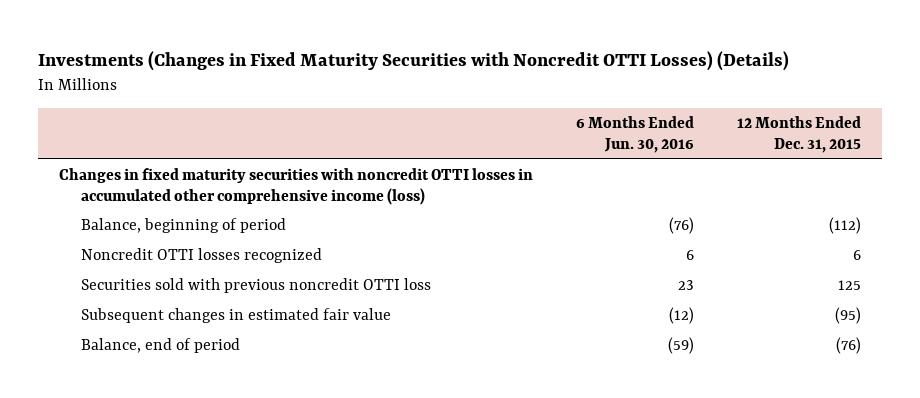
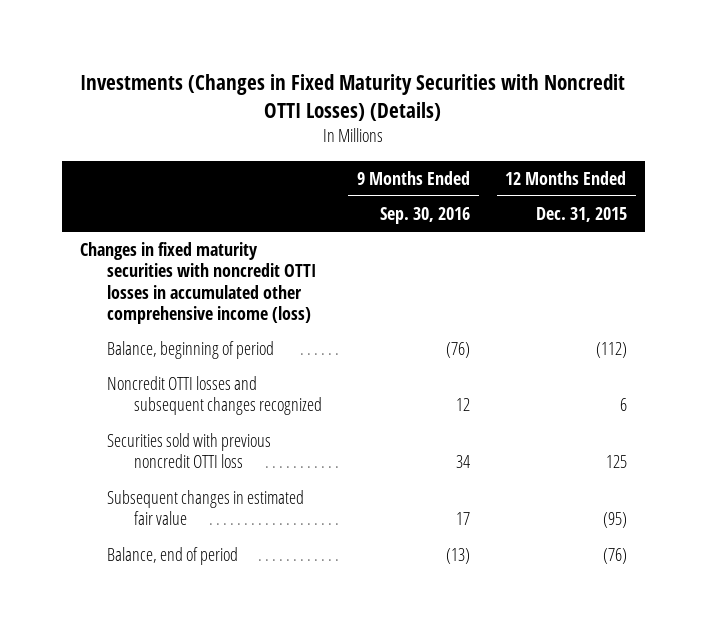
- | 6 Months Ended Jun. 30, 2016 | 12 Months Ended Dec. 31, 2015
+ | 9 Months Ended Sep. 30, 2016 | 12 Months Ended Dec. 31, 2015
- Noncredit OTTI losses recognized | 6 | 6
+ Noncredit OTTI losses and subsequent changes recognized | 12 | 6

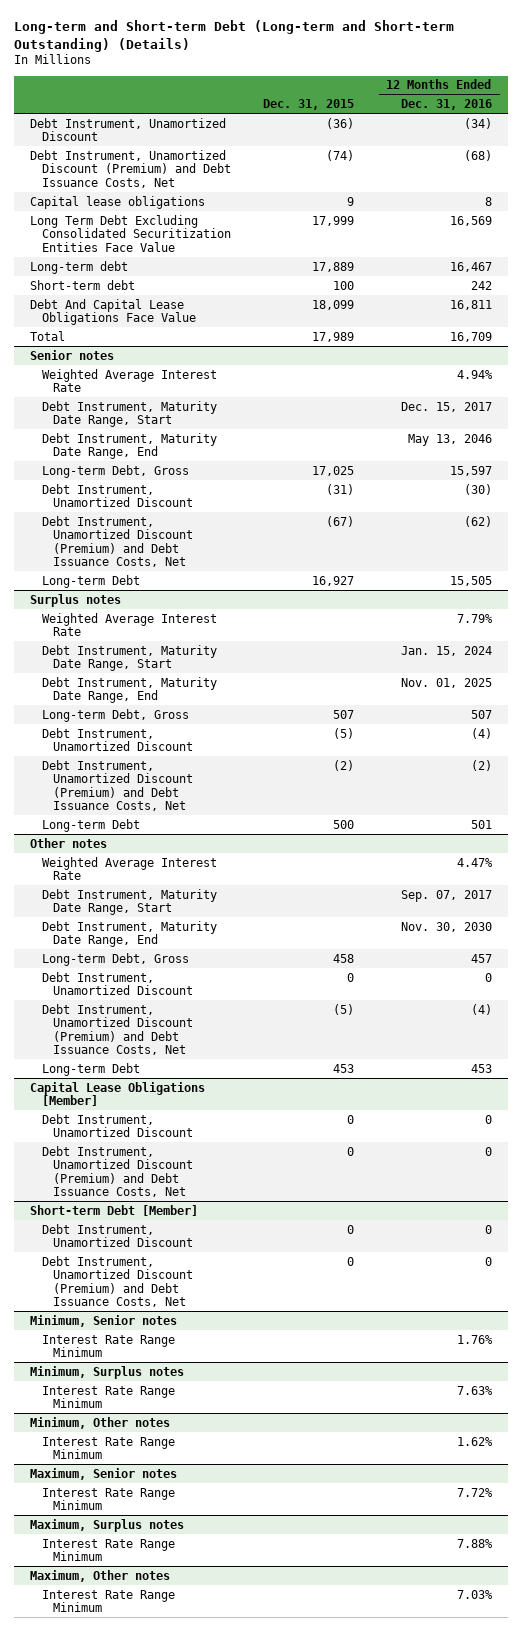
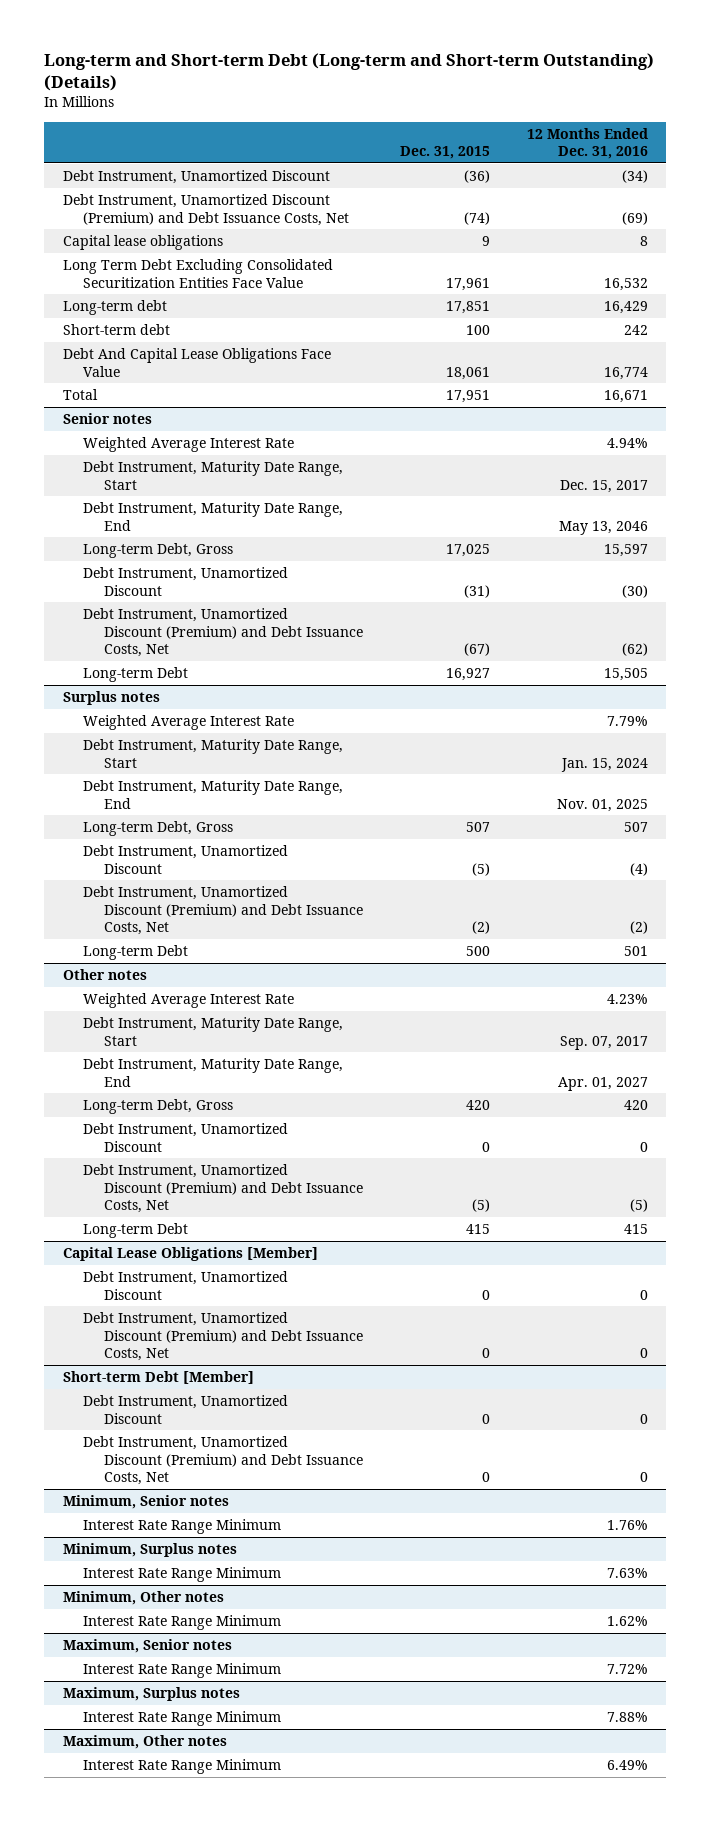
- Debt Instrument, Unamortized Discount (Premium) and Debt Issuance Costs, Net | (74) | (68)
+ Debt Instrument, Unamortized Discount (Premium) and Debt Issuance Costs, Net | (74) | (69)
- Long Term Debt Excluding Consolidated Securitization Entities Face Value | 17,999 | 16,569
- Long-term debt | 17,889 | 16,467
+ Long Term Debt Excluding Consolidated Securitization Entities Face Value | 17,961 | 16,532
+ Long-term debt | 17,851 | 16,429
- Debt And Capital Lease Obligations Face Value | 18,099 | 16,811
- Total | 17,989 | 16,709
+ Debt And Capital Lease Obligations Face Value | 18,061 | 16,774
+ Total | 17,951 | 16,671
@ Other notes
- Weighted Average Interest Rate | | 4.47%
+ Weighted Average Interest Rate | | 4.23%
- Debt Instrument, Maturity Date Range, End | | Nov. 30, 2030
- Long-term Debt, Gross | 458 | 457
+ Debt Instrument, Maturity Date Range, End | | Apr. 01, 2027
+ Long-term Debt, Gross | 420 | 420
- Debt Instrument, Unamortized Discount (Premium) and Debt Issuance Costs, Net | (5) | (4)
- Long-term Debt | 453 | 453
+ Debt Instrument, Unamortized Discount (Premium) and Debt Issuance Costs, Net | (5) | (5)
+ Long-term Debt | 415 | 415
@ Maximum, Other notes
- Interest Rate Range Minimum | | 7.03%
+ Interest Rate Range Minimum | | 6.49%

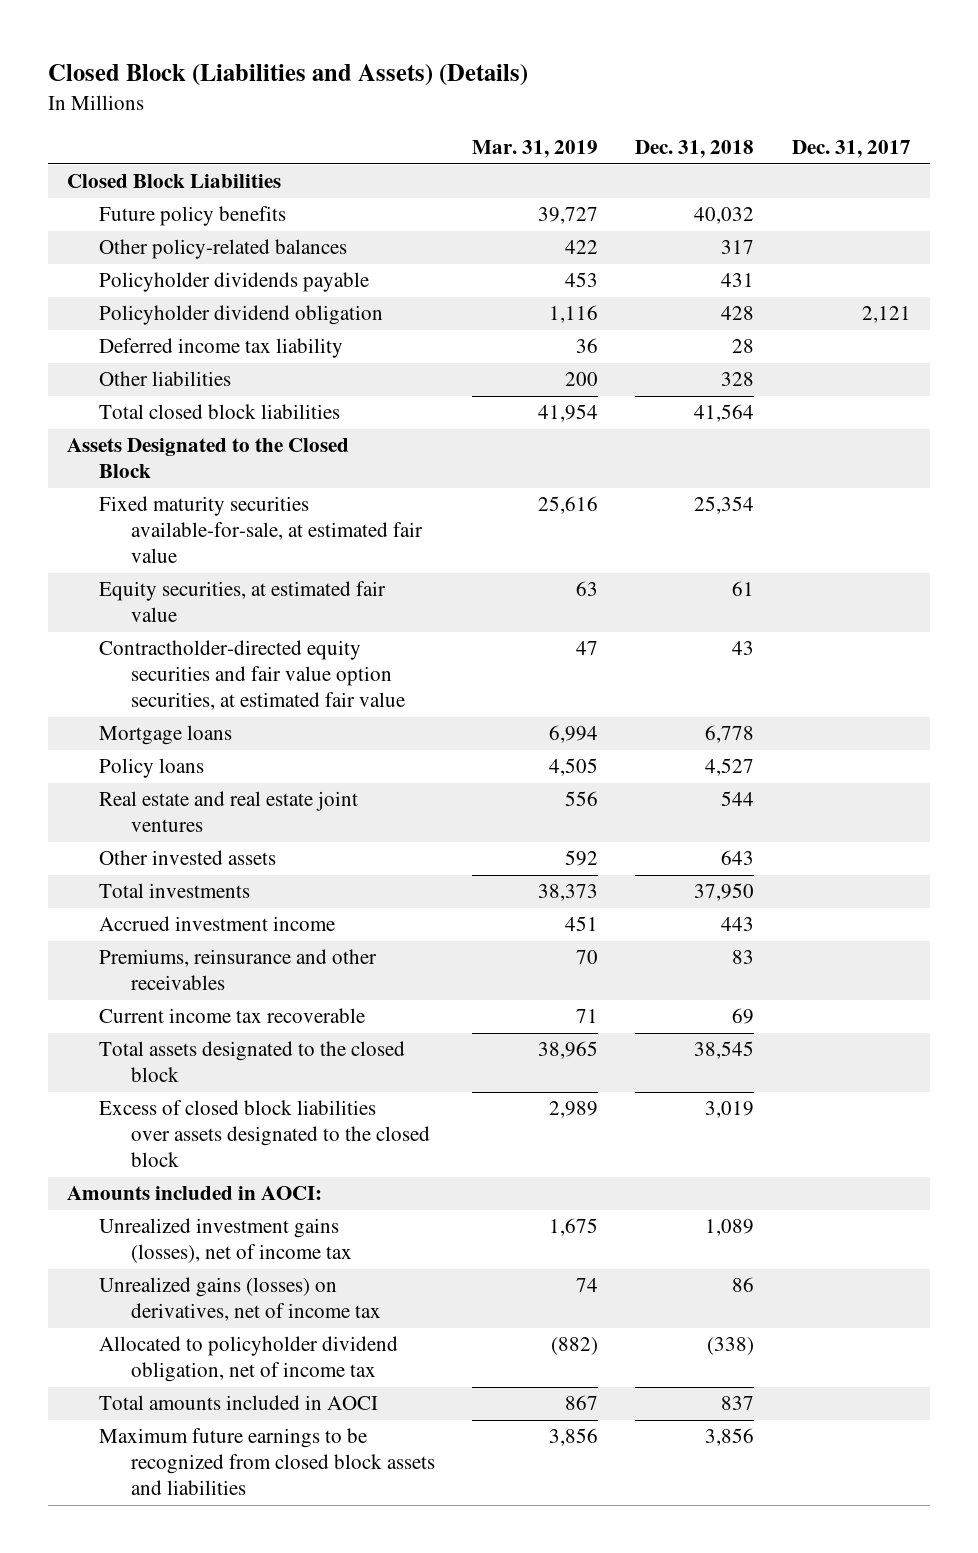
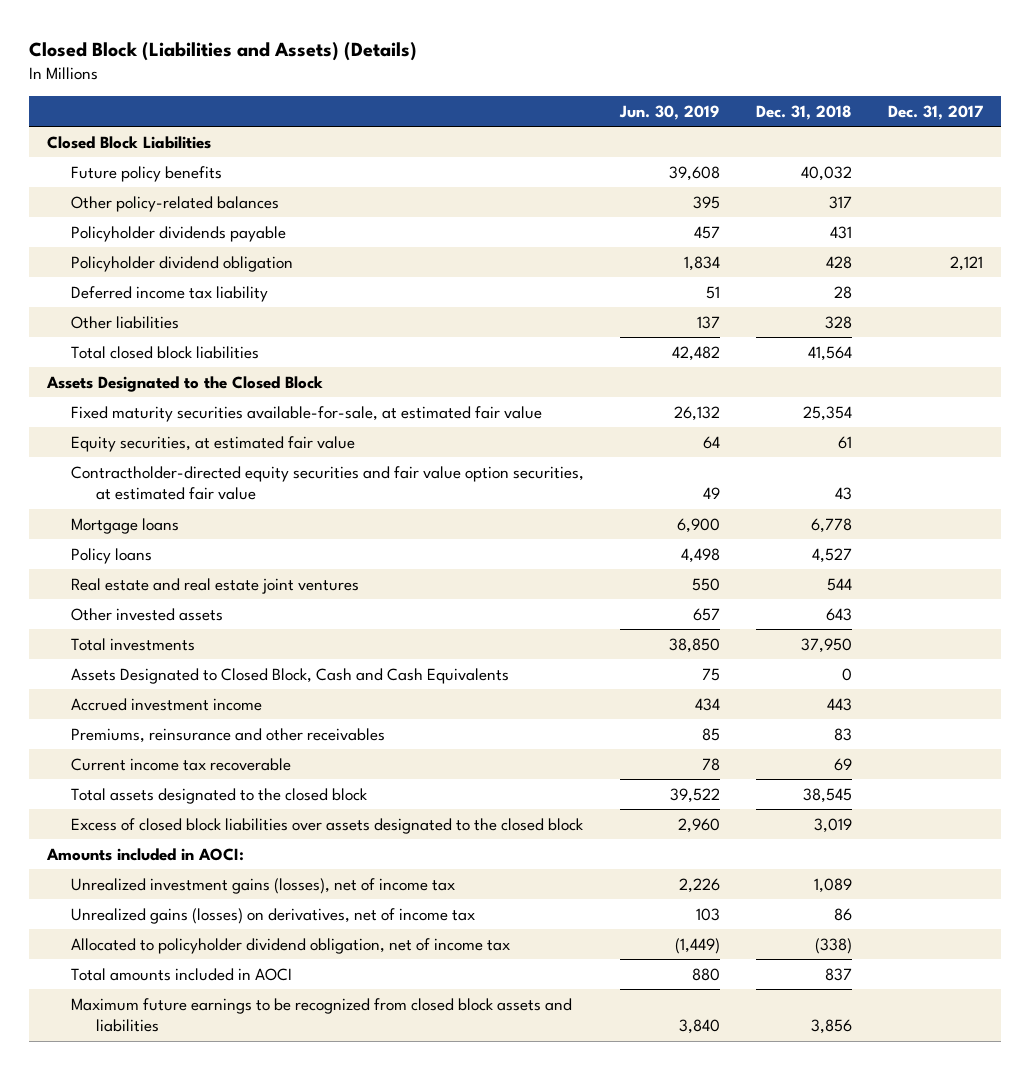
- | Mar. 31, 2019 | Dec. 31, 2018 | Dec. 31, 2017
+ | Jun. 30, 2019 | Dec. 31, 2018 | Dec. 31, 2017
+ Assets Designated to Closed Block, Cash and Cash Equivalents | 75 | 0 |

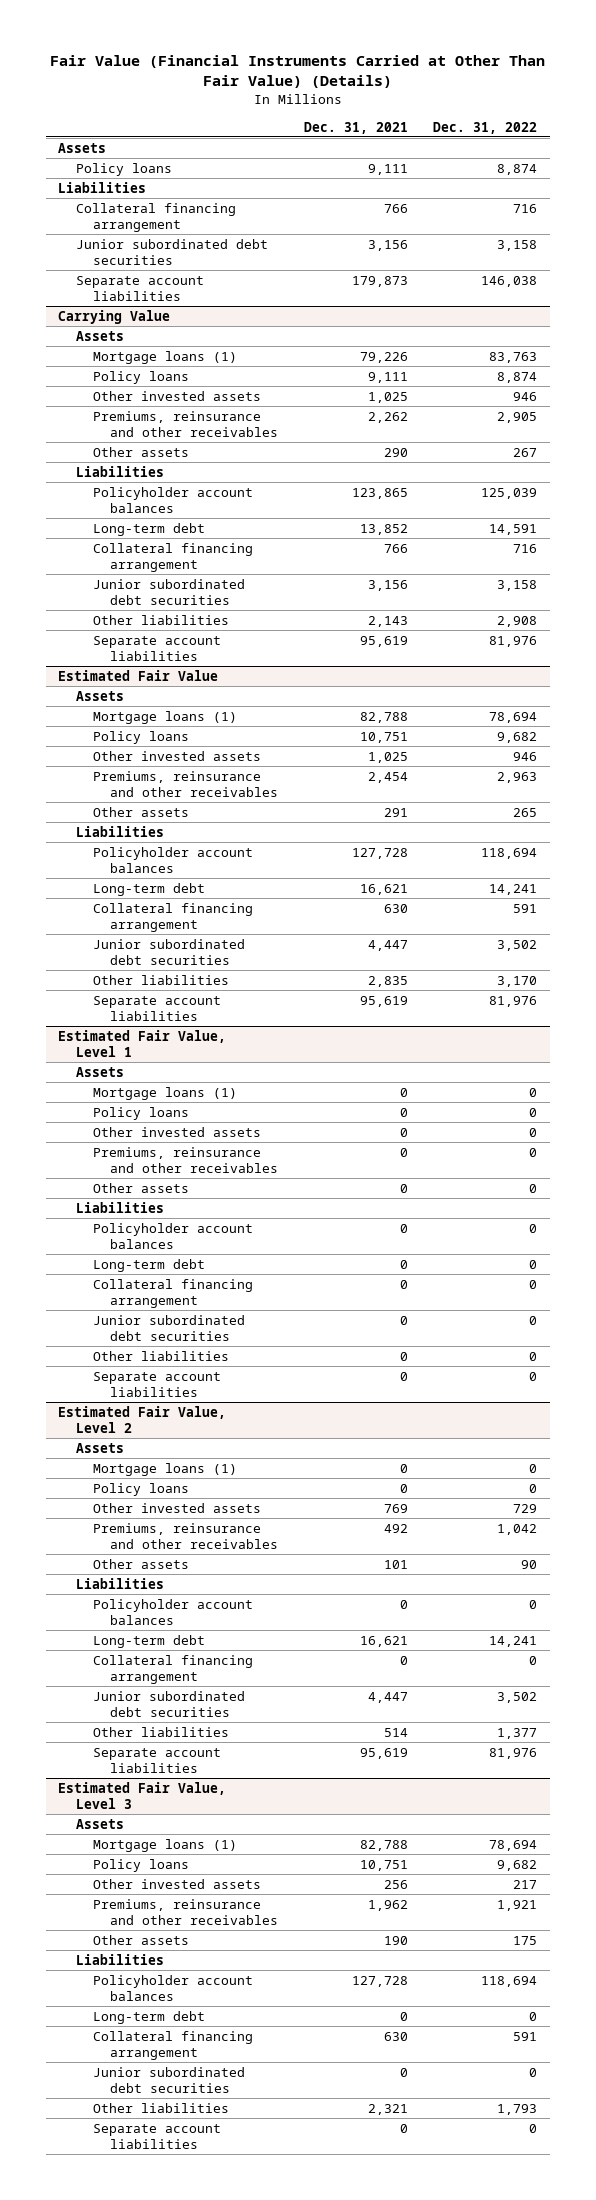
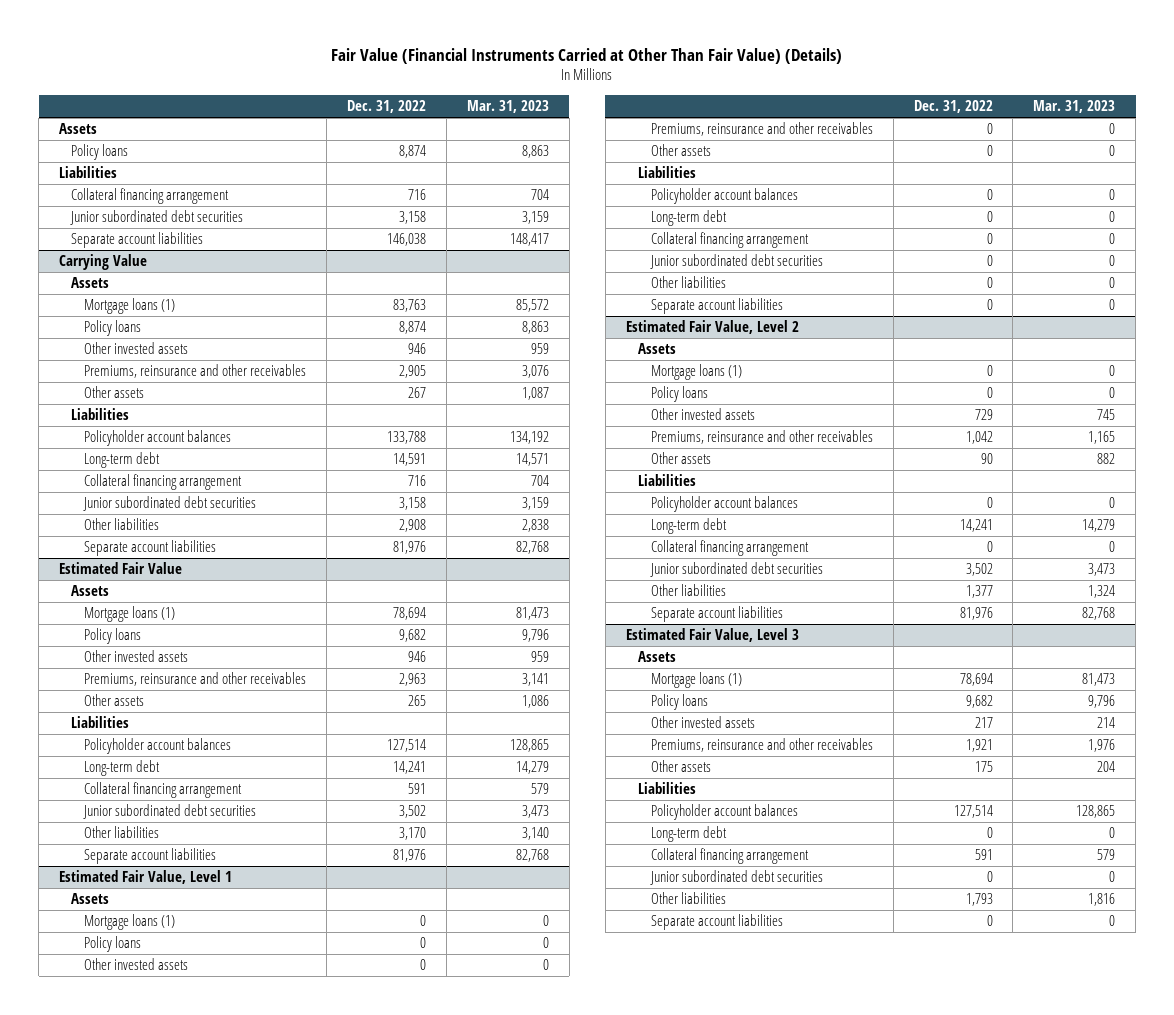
- | Dec. 31, 2021 | Dec. 31, 2022
+ | Dec. 31, 2022 | Mar. 31, 2023
@ Carrying Value
- Policyholder account balances | 123,865 | 125,039
+ Policyholder account balances | 133,788 | 134,192
@ Estimated Fair Value
- Policyholder account balances | 127,728 | 118,694
+ Policyholder account balances | 127,514 | 128,865
@ Estimated Fair Value, Level 3
- Policyholder account balances | 127,728 | 118,694
+ Policyholder account balances | 127,514 | 128,865

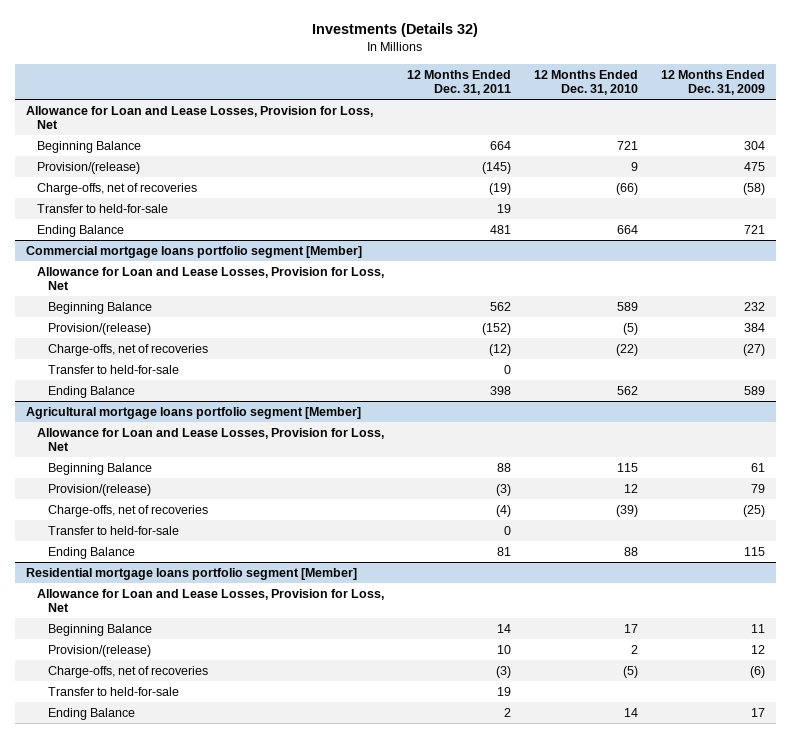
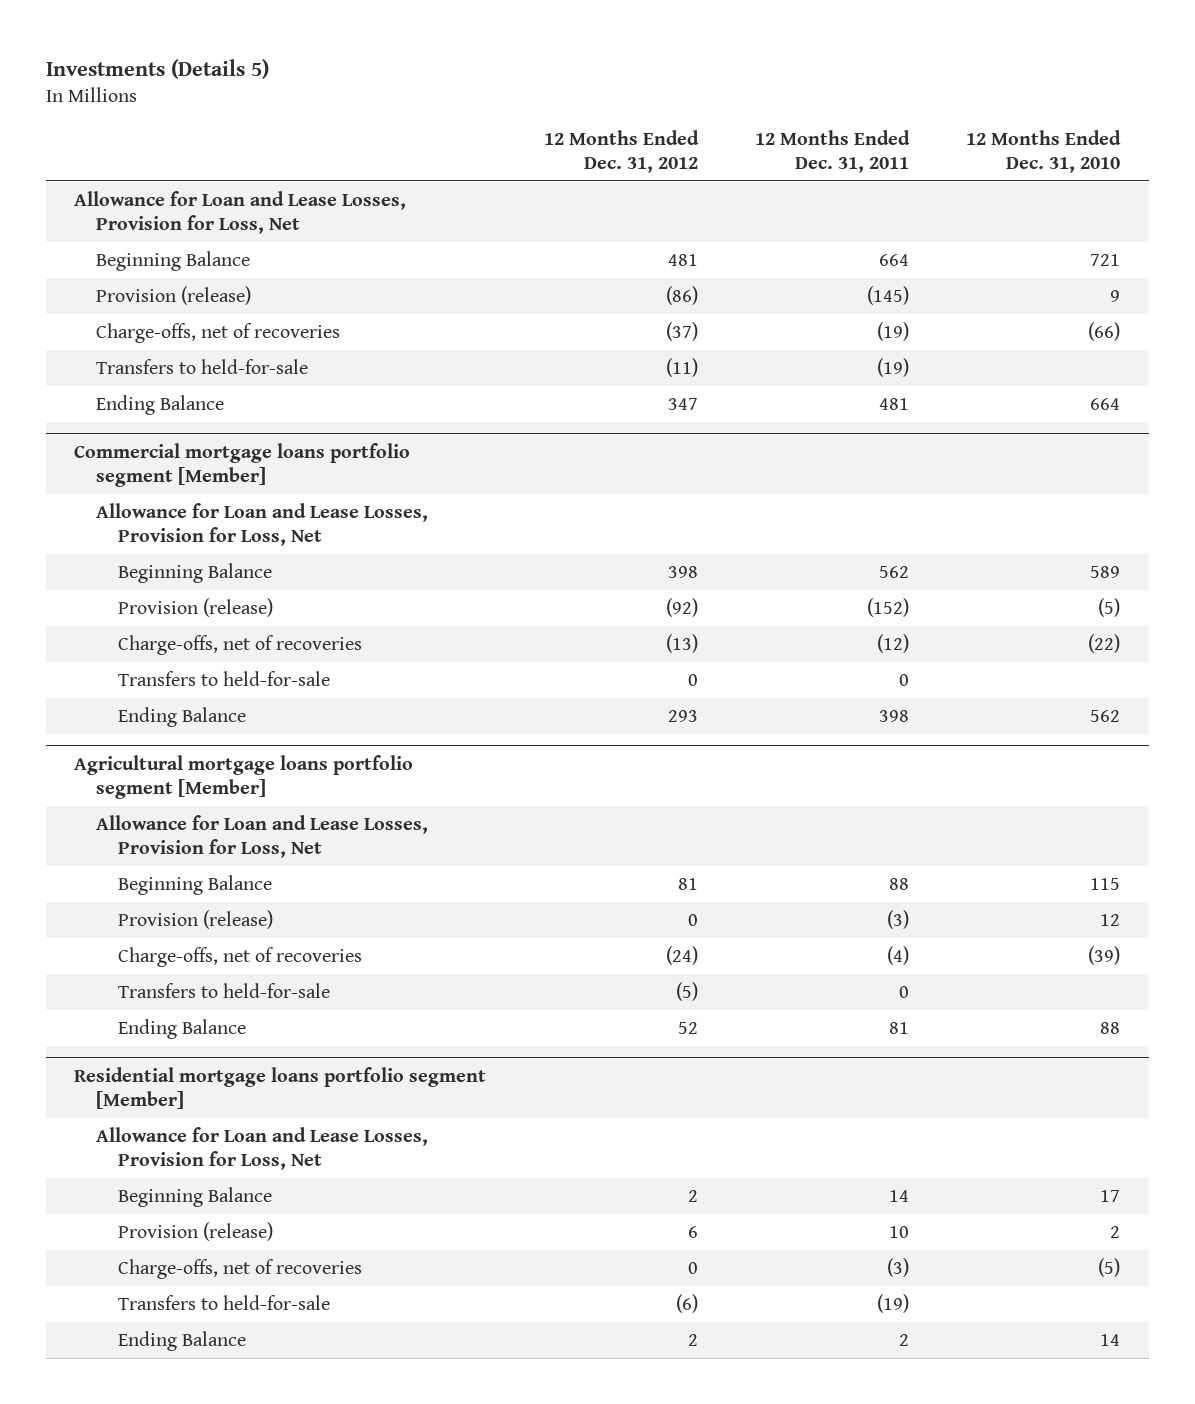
- Investments (Details 32)
+ Investments (Details 5)
- | 12 Months Ended Dec. 31, 2011 | 12 Months Ended Dec. 31, 2010 | 12 Months Ended Dec. 31, 2009
+ | 12 Months Ended Dec. 31, 2012 | 12 Months Ended Dec. 31, 2011 | 12 Months Ended Dec. 31, 2010
- Provision/(release) | (145) | 9 | 475
+ Provision (release) | (86) | (145) | 9
- Transfer to held-for-sale | 19 | |
+ Transfers to held-for-sale | (11) | (19) |
@ Commercial mortgage loans portfolio segment [Member]
- Provision/(release) | (152) | (5) | 384
+ Provision (release) | (92) | (152) | (5)
- Transfer to held-for-sale | 0 | |
+ Transfers to held-for-sale | 0 | 0 |
@ Agricultural mortgage loans portfolio segment [Member]
- Provision/(release) | (3) | 12 | 79
+ Provision (release) | 0 | (3) | 12
- Transfer to held-for-sale | 0 | |
+ Transfers to held-for-sale | (5) | 0 |
@ Residential mortgage loans portfolio segment [Member]
- Provision/(release) | 10 | 2 | 12
+ Provision (release) | 6 | 10 | 2
- Transfer to held-for-sale | 19 | |
+ Transfers to held-for-sale | (6) | (19) |

